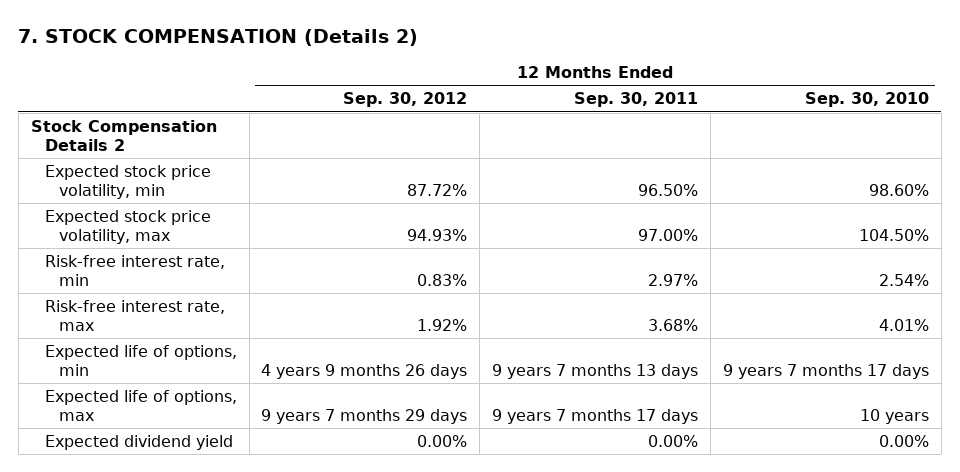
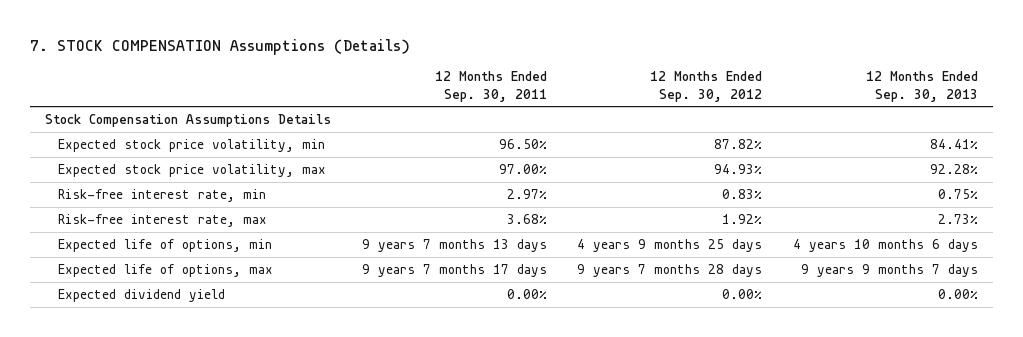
- 7. STOCK COMPENSATION (Details 2)
+ 7. STOCK COMPENSATION Assumptions (Details)
- | 12 Months Ended Sep. 30, 2012 | 12 Months Ended Sep. 30, 2011 | 12 Months Ended Sep. 30, 2010
+ | 12 Months Ended Sep. 30, 2011 | 12 Months Ended Sep. 30, 2012 | 12 Months Ended Sep. 30, 2013
- Stock Compensation Details 2
- Expected stock price volatility, min | 87.72% | 96.50% | 98.60%
+ Stock Compensation Assumptions Details
+ Expected stock price volatility, min | 96.50% | 87.82% | 84.41%
- Expected life of options, min | 4 years 9 months 26 days | 9 years 7 months 13 days | 9 years 7 months 17 days
- Expected life of options, max | 9 years 7 months 29 days | 9 years 7 months 17 days | 10 years
+ Expected life of options, min | 9 years 7 months 13 days | 4 years 9 months 25 days | 4 years 10 months 6 days
+ Expected life of options, max | 9 years 7 months 17 days | 9 years 7 months 28 days | 9 years 9 months 7 days

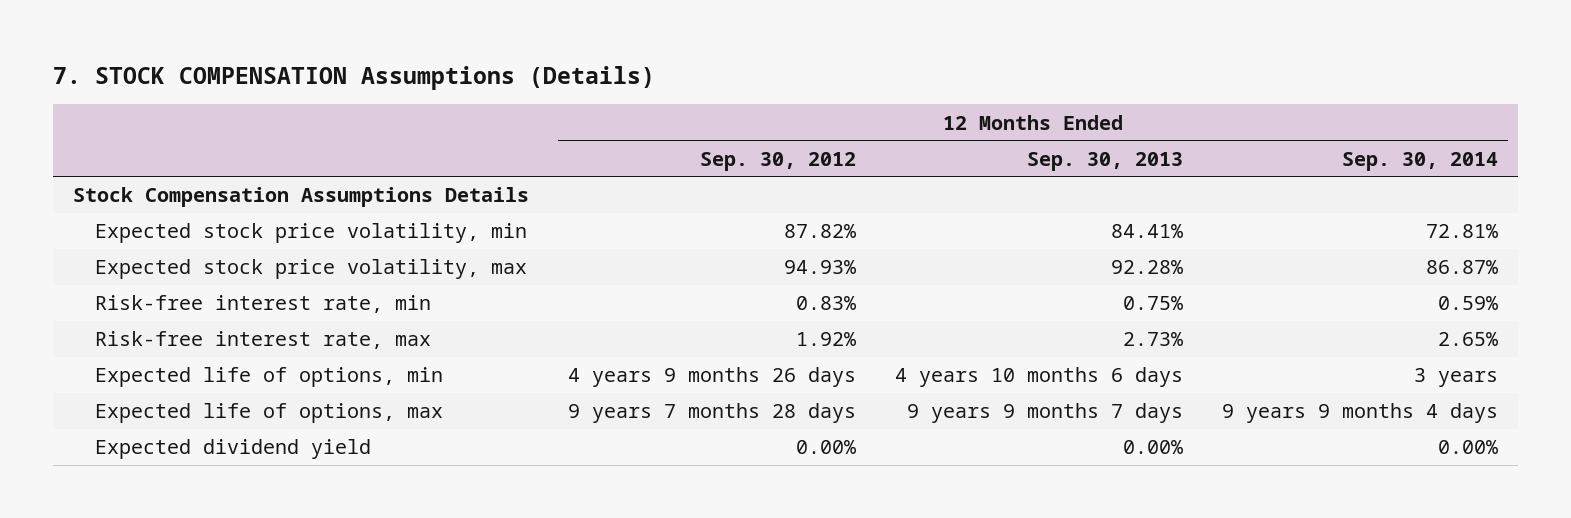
- | 12 Months Ended Sep. 30, 2011 | 12 Months Ended Sep. 30, 2012 | 12 Months Ended Sep. 30, 2013
+ | 12 Months Ended Sep. 30, 2012 | 12 Months Ended Sep. 30, 2013 | 12 Months Ended Sep. 30, 2014
- Expected life of options, min | 9 years 7 months 13 days | 4 years 9 months 25 days | 4 years 10 months 6 days
+ Expected life of options, min | 4 years 9 months 26 days | 4 years 10 months 6 days | 3 years

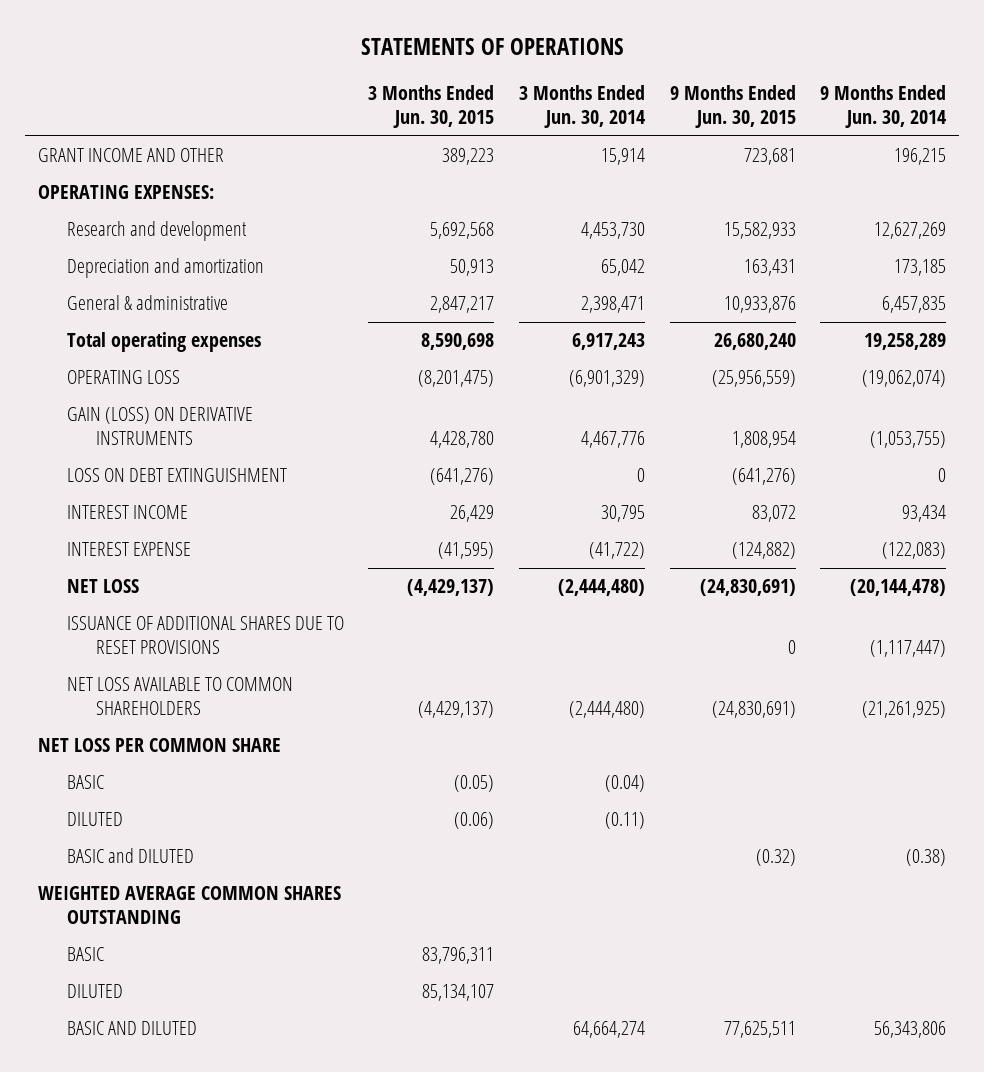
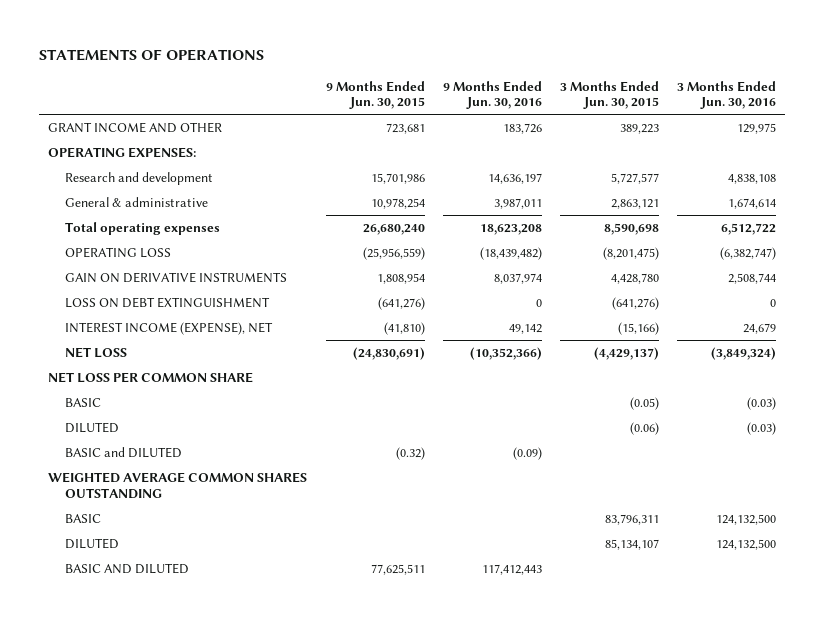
- | 3 Months Ended Jun. 30, 2015 | 3 Months Ended Jun. 30, 2014 | 9 Months Ended Jun. 30, 2015 | 9 Months Ended Jun. 30, 2014
+ | 9 Months Ended Jun. 30, 2015 | 9 Months Ended Jun. 30, 2016 | 3 Months Ended Jun. 30, 2015 | 3 Months Ended Jun. 30, 2016
- Research and development | 5,692,568 | 4,453,730 | 15,582,933 | 12,627,269
- Depreciation and amortization | 50,913 | 65,042 | 163,431 | 173,185
- General & administrative | 2,847,217 | 2,398,471 | 10,933,876 | 6,457,835
+ Research and development | 15,701,986 | 14,636,197 | 5,727,577 | 4,838,108
+ General & administrative | 10,978,254 | 3,987,011 | 2,863,121 | 1,674,614
- GAIN (LOSS) ON DERIVATIVE INSTRUMENTS | 4,428,780 | 4,467,776 | 1,808,954 | (1,053,755)
+ GAIN ON DERIVATIVE INSTRUMENTS | 1,808,954 | 8,037,974 | 4,428,780 | 2,508,744
- INTEREST INCOME | 26,429 | 30,795 | 83,072 | 93,434
- INTEREST EXPENSE | (41,595) | (41,722) | (124,882) | (122,083)
+ INTEREST INCOME (EXPENSE), NET | (41,810) | 49,142 | (15,166) | 24,679
- ISSUANCE OF ADDITIONAL SHARES DUE TO RESET PROVISIONS | | | 0 | (1,117,447)
- NET LOSS AVAILABLE TO COMMON SHAREHOLDERS | (4,429,137) | (2,444,480) | (24,830,691) | (21,261,925)

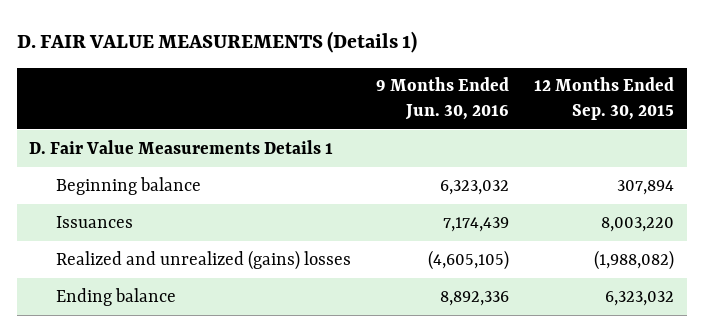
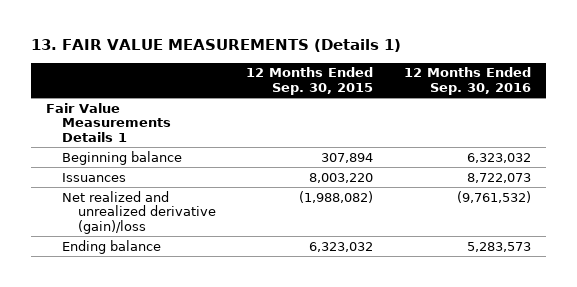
- D. FAIR VALUE MEASUREMENTS (Details 1)
+ 13. FAIR VALUE MEASUREMENTS (Details 1)
- | 9 Months Ended Jun. 30, 2016 | 12 Months Ended Sep. 30, 2015
+ | 12 Months Ended Sep. 30, 2015 | 12 Months Ended Sep. 30, 2016
- D. Fair Value Measurements Details 1
+ Fair Value Measurements Details 1
- Realized and unrealized (gains) losses | (4,605,105) | (1,988,082)
+ Net realized and unrealized derivative (gain)/loss | (1,988,082) | (9,761,532)

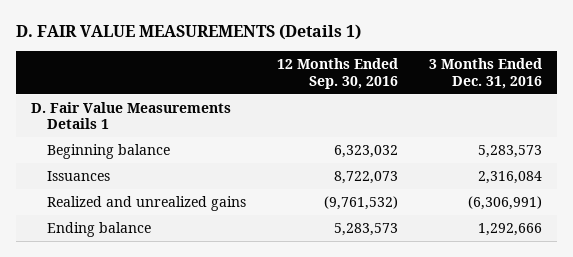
- 13. FAIR VALUE MEASUREMENTS (Details 1)
+ D. FAIR VALUE MEASUREMENTS (Details 1)
- | 12 Months Ended Sep. 30, 2015 | 12 Months Ended Sep. 30, 2016
+ | 12 Months Ended Sep. 30, 2016 | 3 Months Ended Dec. 31, 2016
- Fair Value Measurements Details 1
+ D. Fair Value Measurements Details 1
- Net realized and unrealized derivative (gain)/loss | (1,988,082) | (9,761,532)
+ Realized and unrealized gains | (9,761,532) | (6,306,991)

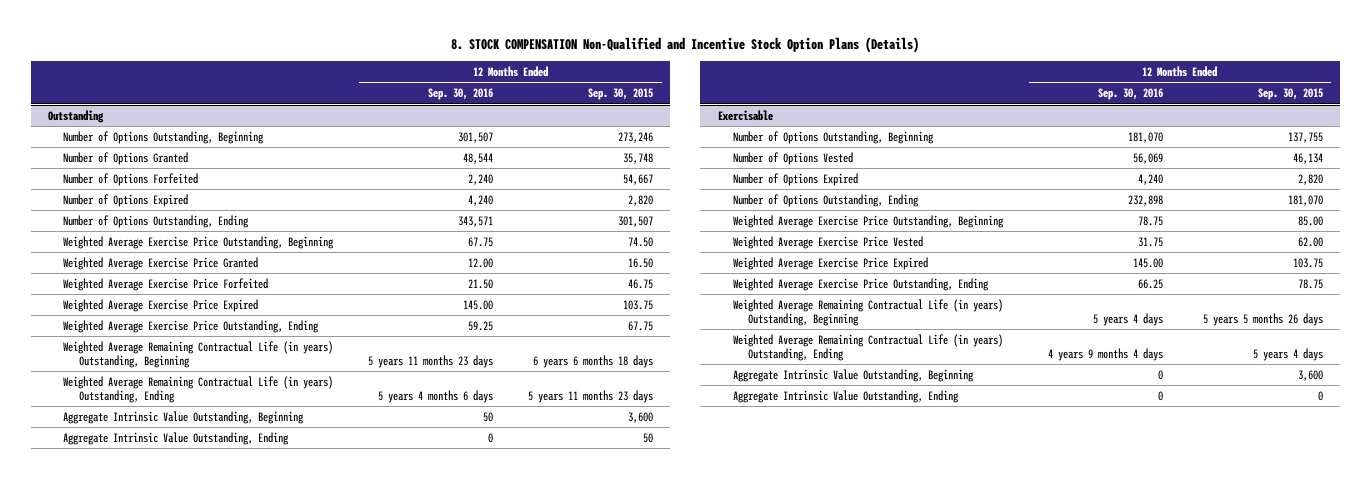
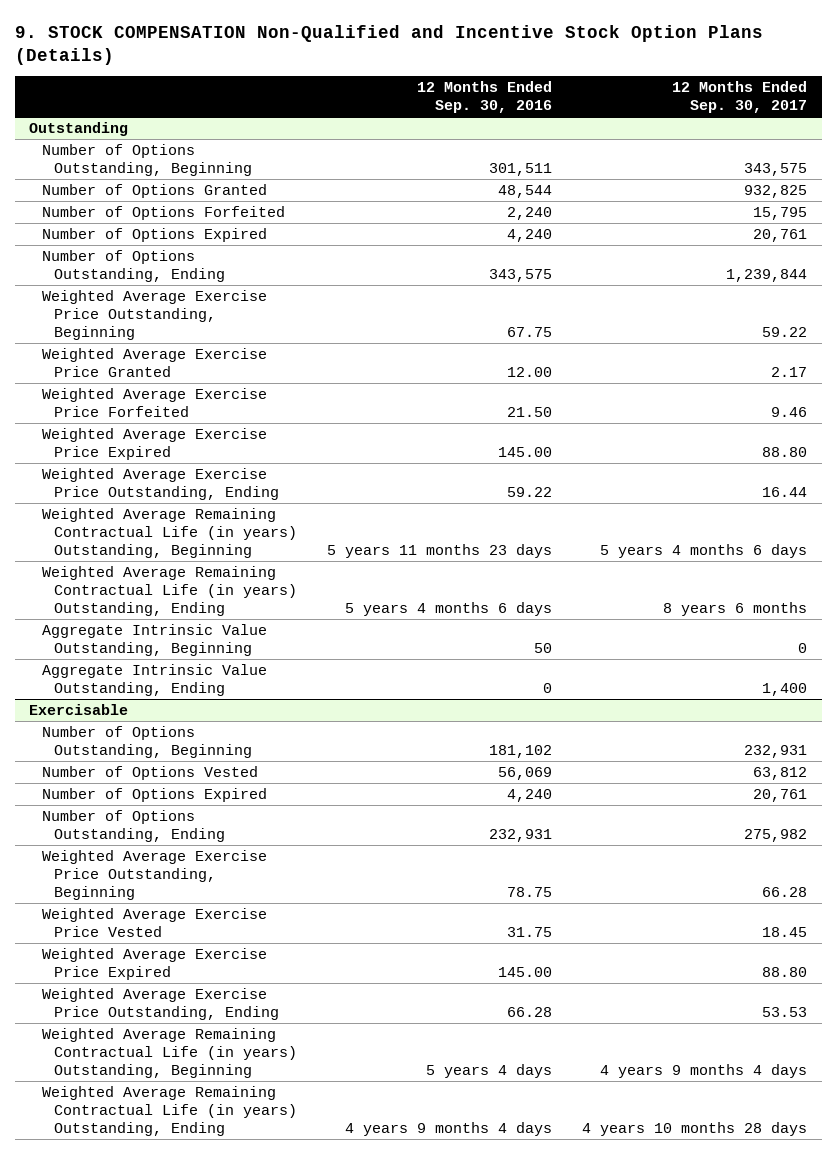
- 8. STOCK COMPENSATION Non-Qualified and Incentive Stock Option Plans (Details)
+ 9. STOCK COMPENSATION Non-Qualified and Incentive Stock Option Plans (Details)
- | 12 Months Ended Sep. 30, 2016 | 12 Months Ended Sep. 30, 2015
+ | 12 Months Ended Sep. 30, 2016 | 12 Months Ended Sep. 30, 2017
@ Outstanding
- Number of Options Outstanding, Beginning | 301,507 | 273,246
+ Number of Options Outstanding, Beginning | 301,511 | 343,575
- Number of Options Outstanding, Ending | 343,571 | 301,507
+ Number of Options Outstanding, Ending | 343,575 | 1,239,844
- Weighted Average Exercise Price Outstanding, Ending | 59.25 | 67.75
+ Weighted Average Exercise Price Outstanding, Ending | 59.22 | 16.44
@ Exercisable
- Number of Options Outstanding, Beginning | 181,070 | 137,755
+ Number of Options Outstanding, Beginning | 181,102 | 232,931
- Number of Options Outstanding, Ending | 232,898 | 181,070
+ Number of Options Outstanding, Ending | 232,931 | 275,982
- Weighted Average Exercise Price Outstanding, Ending | 66.25 | 78.75
+ Weighted Average Exercise Price Outstanding, Ending | 66.28 | 53.53
- Aggregate Intrinsic Value Outstanding, Beginning | 0 | 3,600
- Aggregate Intrinsic Value Outstanding, Ending | 0 | 0

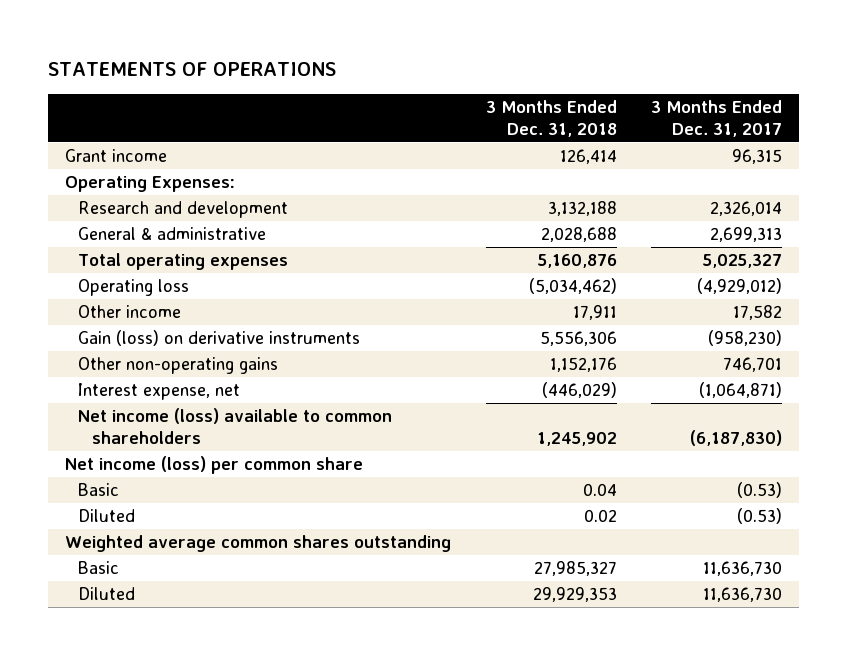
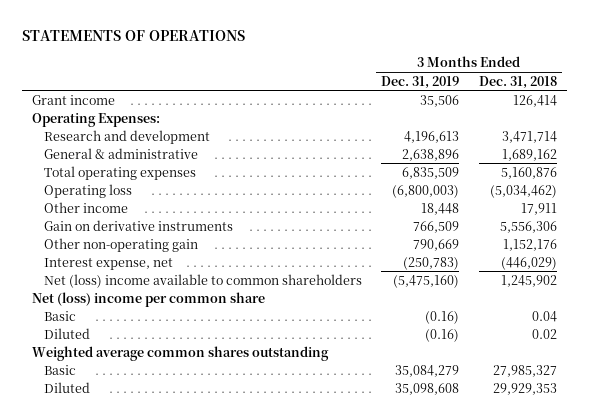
- | 3 Months Ended Dec. 31, 2018 | 3 Months Ended Dec. 31, 2017
+ | 3 Months Ended Dec. 31, 2019 | 3 Months Ended Dec. 31, 2018
- Research and development | 3,132,188 | 2,326,014
- General & administrative | 2,028,688 | 2,699,313
+ Research and development | 4,196,613 | 3,471,714
+ General & administrative | 2,638,896 | 1,689,162
- Gain (loss) on derivative instruments | 5,556,306 | (958,230)
- Other non-operating gains | 1,152,176 | 746,701
+ Gain on derivative instruments | 766,509 | 5,556,306
+ Other non-operating gain | 790,669 | 1,152,176
- Net income (loss) available to common shareholders | 1,245,902 | (6,187,830)
- Net income (loss) per common share
+ Net (loss) income available to common shareholders | (5,475,160) | 1,245,902
+ Net (loss) income per common share

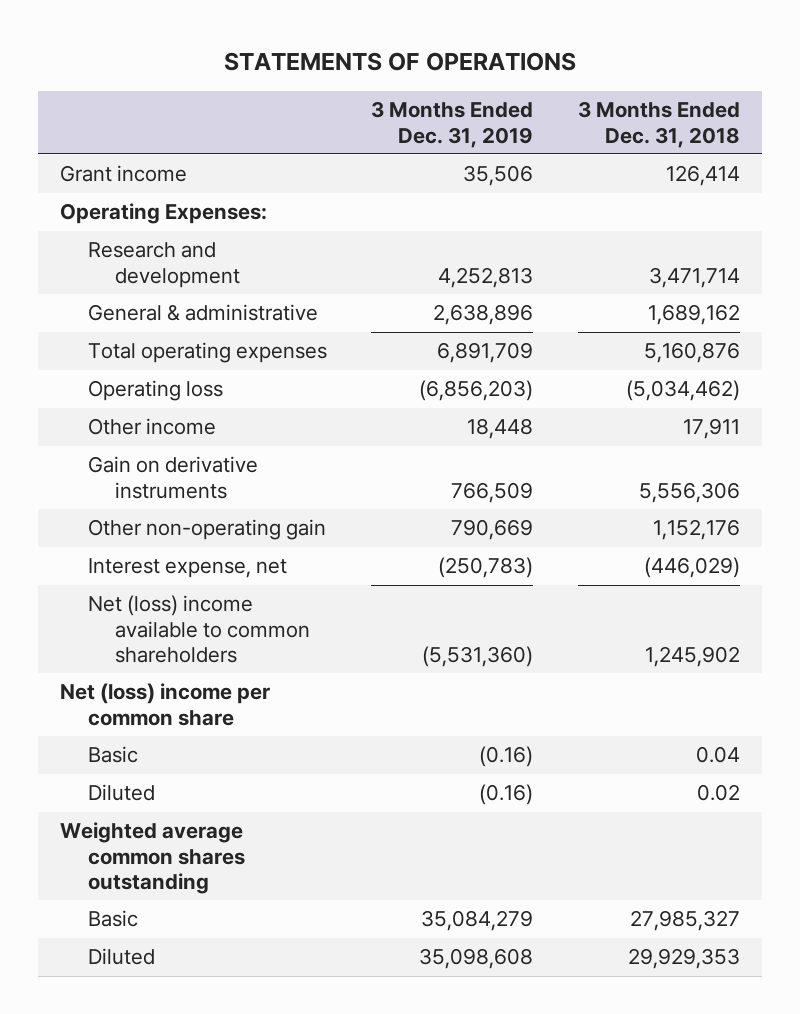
- Research and development | 4,196,613 | 3,471,714
+ Research and development | 4,252,813 | 3,471,714
- Total operating expenses | 6,835,509 | 5,160,876
- Operating loss | (6,800,003) | (5,034,462)
+ Total operating expenses | 6,891,709 | 5,160,876
+ Operating loss | (6,856,203) | (5,034,462)
- Net (loss) income available to common shareholders | (5,475,160) | 1,245,902
+ Net (loss) income available to common shareholders | (5,531,360) | 1,245,902

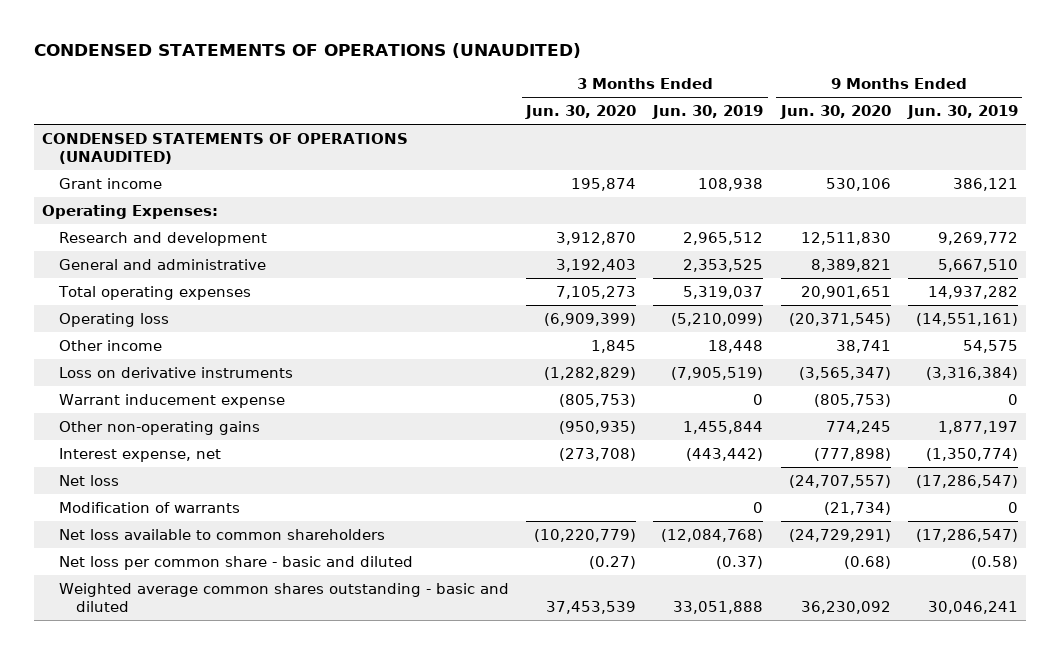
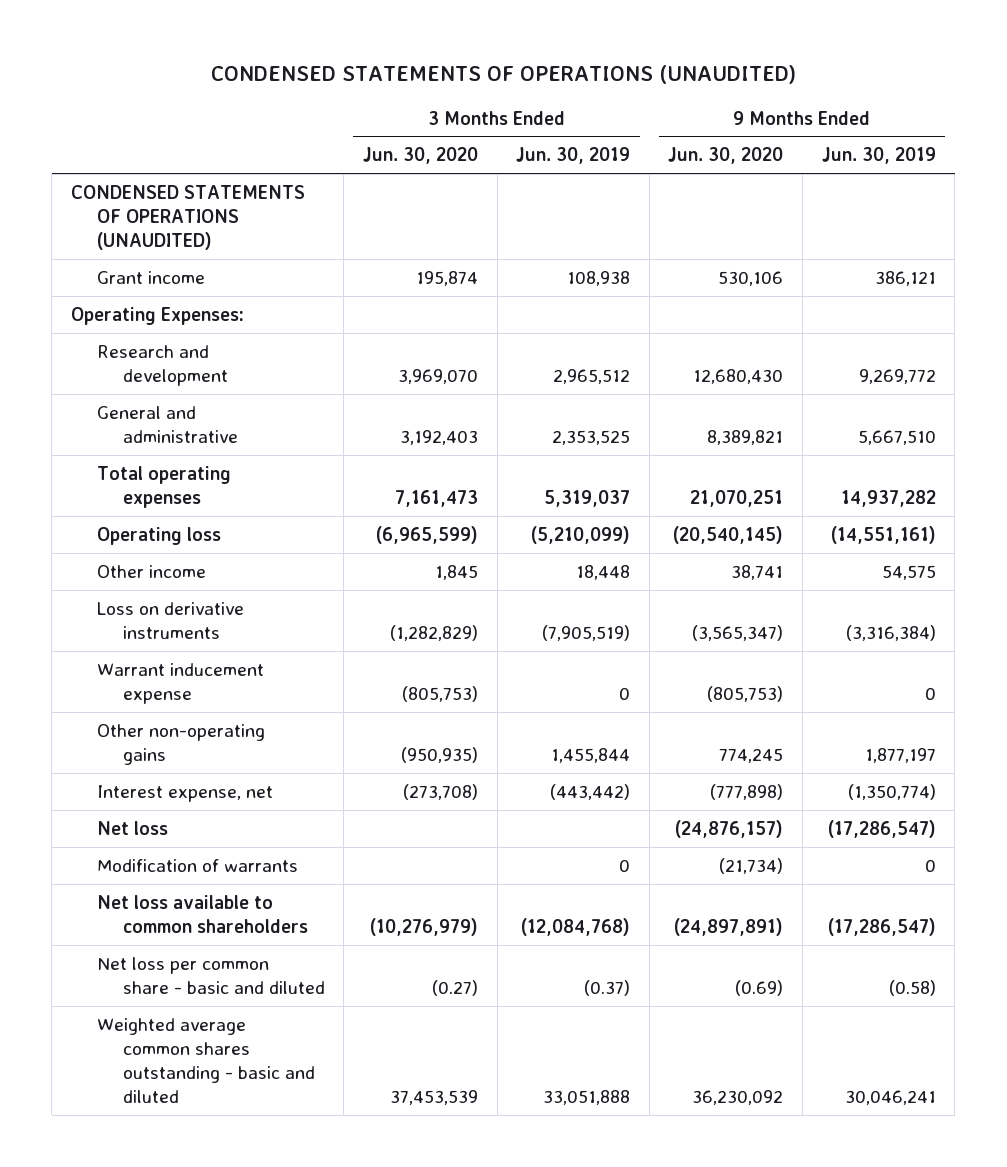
- Research and development | 3,912,870 | 2,965,512 | 12,511,830 | 9,269,772
+ Research and development | 3,969,070 | 2,965,512 | 12,680,430 | 9,269,772
- Total operating expenses | 7,105,273 | 5,319,037 | 20,901,651 | 14,937,282
- Operating loss | (6,909,399) | (5,210,099) | (20,371,545) | (14,551,161)
+ Total operating expenses | 7,161,473 | 5,319,037 | 21,070,251 | 14,937,282
+ Operating loss | (6,965,599) | (5,210,099) | (20,540,145) | (14,551,161)
- Net loss | | | (24,707,557) | (17,286,547)
+ Net loss | | | (24,876,157) | (17,286,547)
- Net loss available to common shareholders | (10,220,779) | (12,084,768) | (24,729,291) | (17,286,547)
- Net loss per common share - basic and diluted | (0.27) | (0.37) | (0.68) | (0.58)
+ Net loss available to common shareholders | (10,276,979) | (12,084,768) | (24,897,891) | (17,286,547)
+ Net loss per common share - basic and diluted | (0.27) | (0.37) | (0.69) | (0.58)

